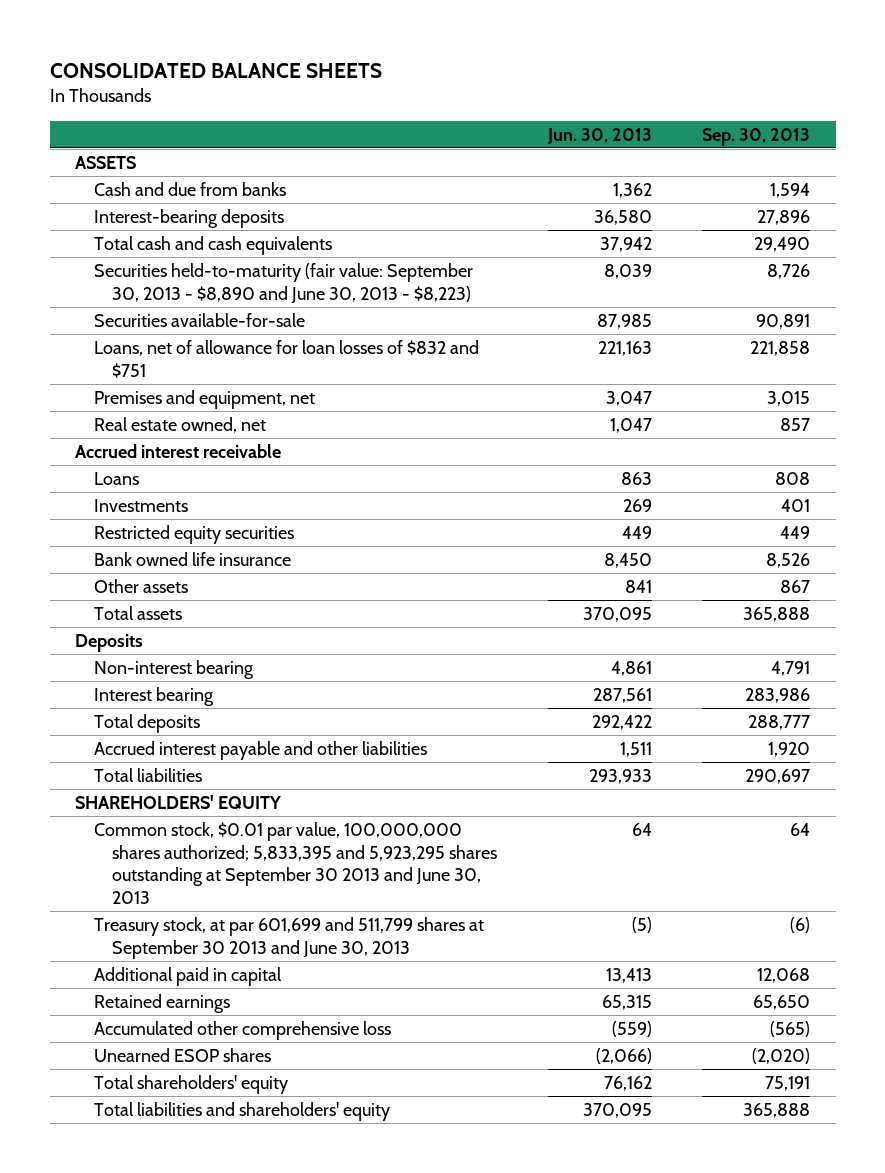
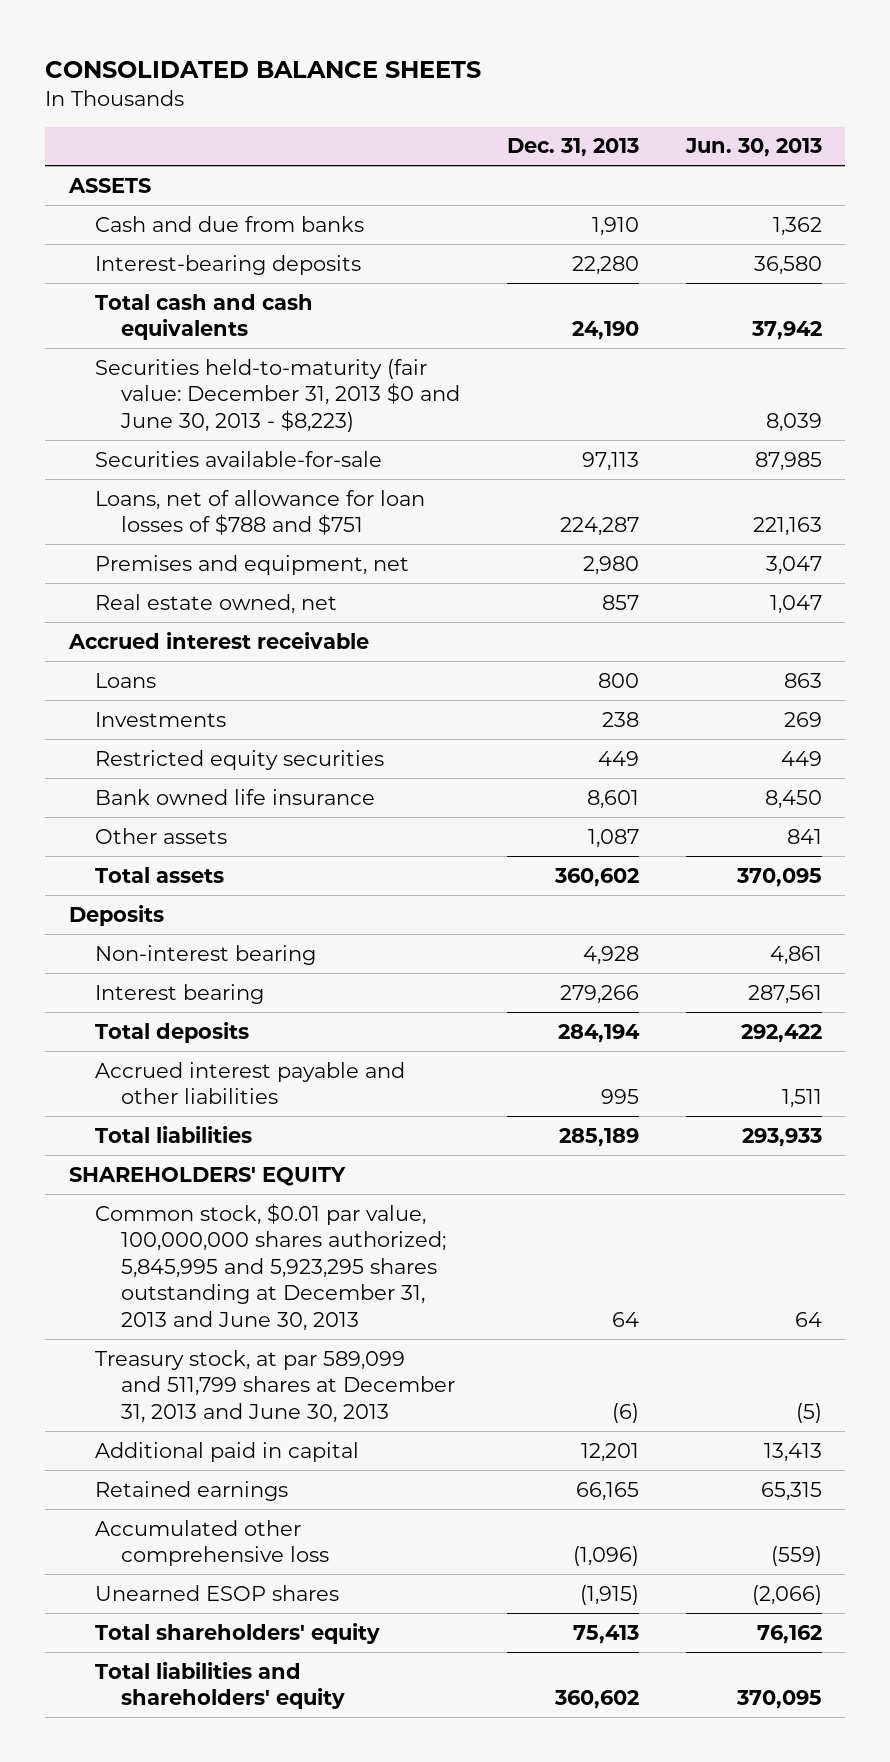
- | Jun. 30, 2013 | Sep. 30, 2013
+ | Dec. 31, 2013 | Jun. 30, 2013
- Securities held-to-maturity (fair value: September 30, 2013 - $8,890 and June 30, 2013 - $8,223) | 8,039 | 8,726
+ Securities held-to-maturity (fair value: December 31, 2013 $0 and June 30, 2013 - $8,223) | | 8,039
- Loans, net of allowance for loan losses of $832 and $751 | 221,163 | 221,858
+ Loans, net of allowance for loan losses of $788 and $751 | 224,287 | 221,163
- Common stock, $0.01 par value, 100,000,000 shares authorized; 5,833,395 and 5,923,295 shares outstanding at September 30 2013 and June 30, 2013 | 64 | 64
- Treasury stock, at par 601,699 and 511,799 shares at September 30 2013 and June 30, 2013 | (5) | (6)
+ Common stock, $0.01 par value, 100,000,000 shares authorized; 5,845,995 and 5,923,295 shares outstanding at December 31, 2013 and June 30, 2013 | 64 | 64
+ Treasury stock, at par 589,099 and 511,799 shares at December 31, 2013 and June 30, 2013 | (6) | (5)

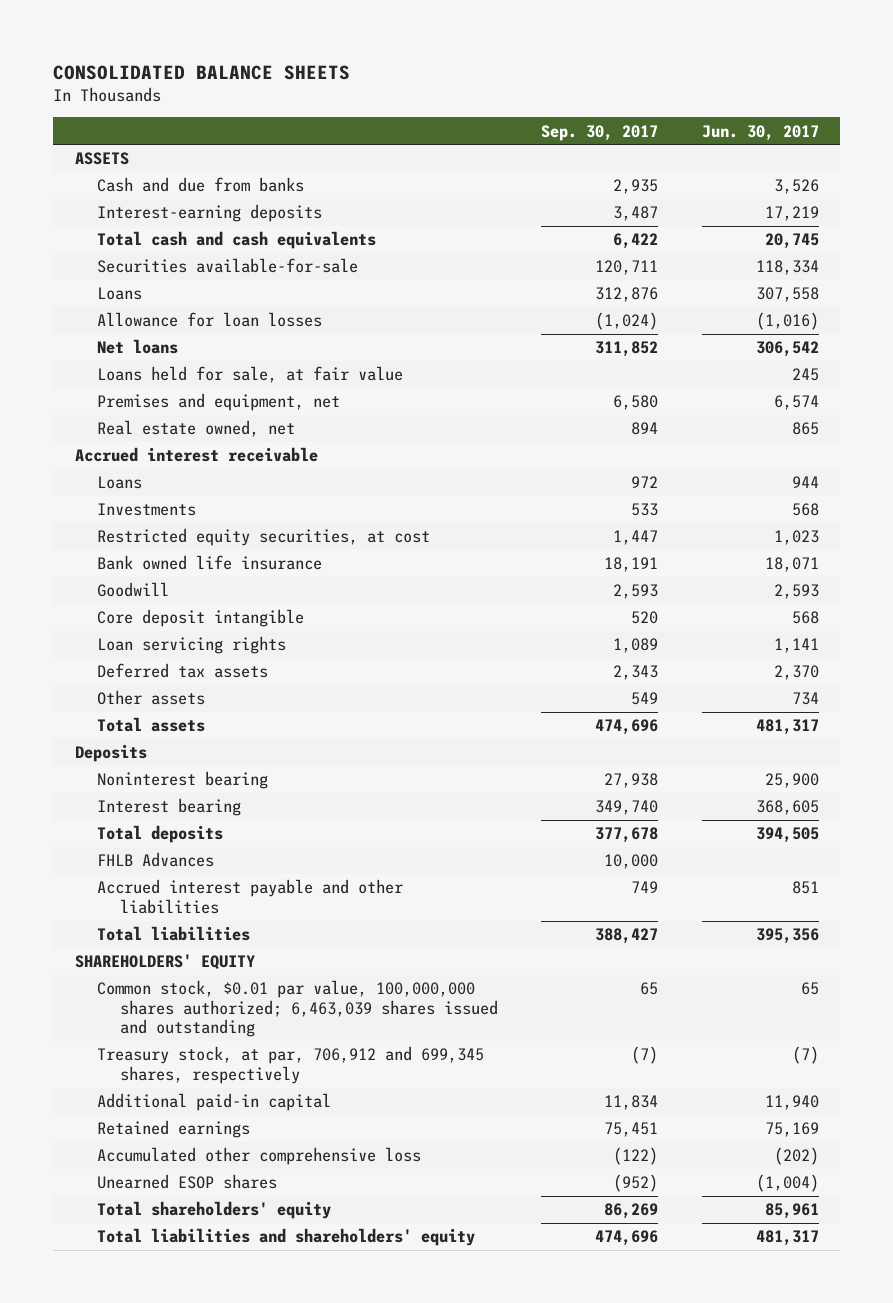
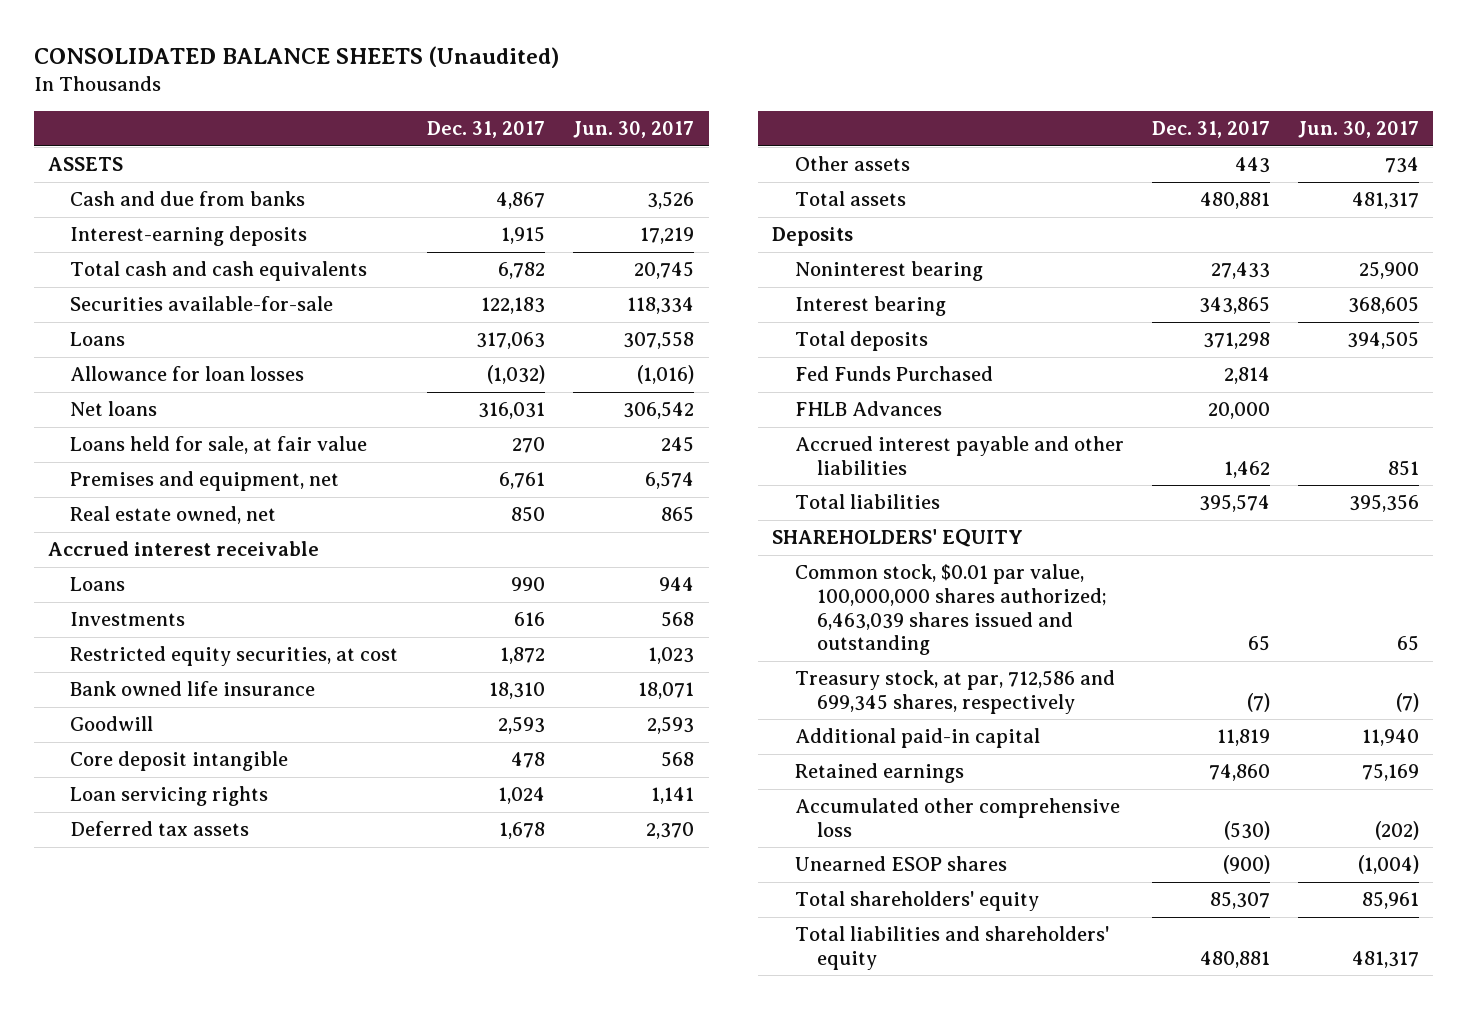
- CONSOLIDATED BALANCE SHEETS
+ CONSOLIDATED BALANCE SHEETS (Unaudited)
- | Sep. 30, 2017 | Jun. 30, 2017
+ | Dec. 31, 2017 | Jun. 30, 2017
+ Fed Funds Purchased | 2,814 |
- Treasury stock, at par, 706,912 and 699,345 shares, respectively | (7) | (7)
+ Treasury stock, at par, 712,586 and 699,345 shares, respectively | (7) | (7)

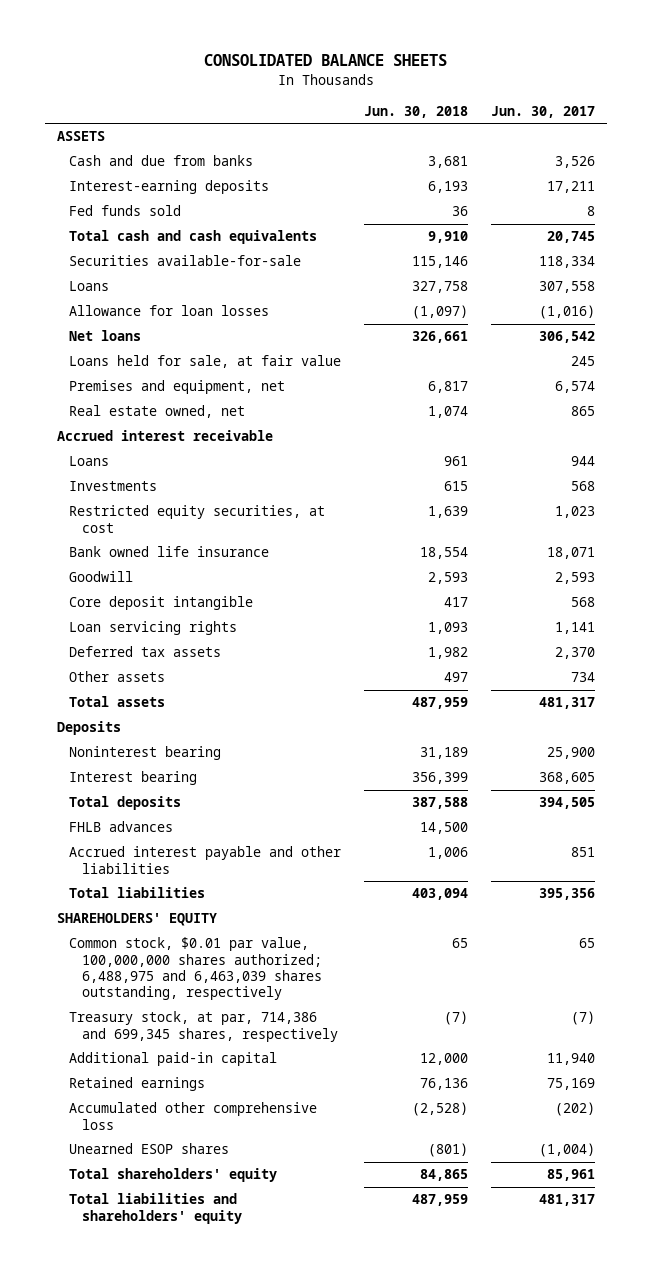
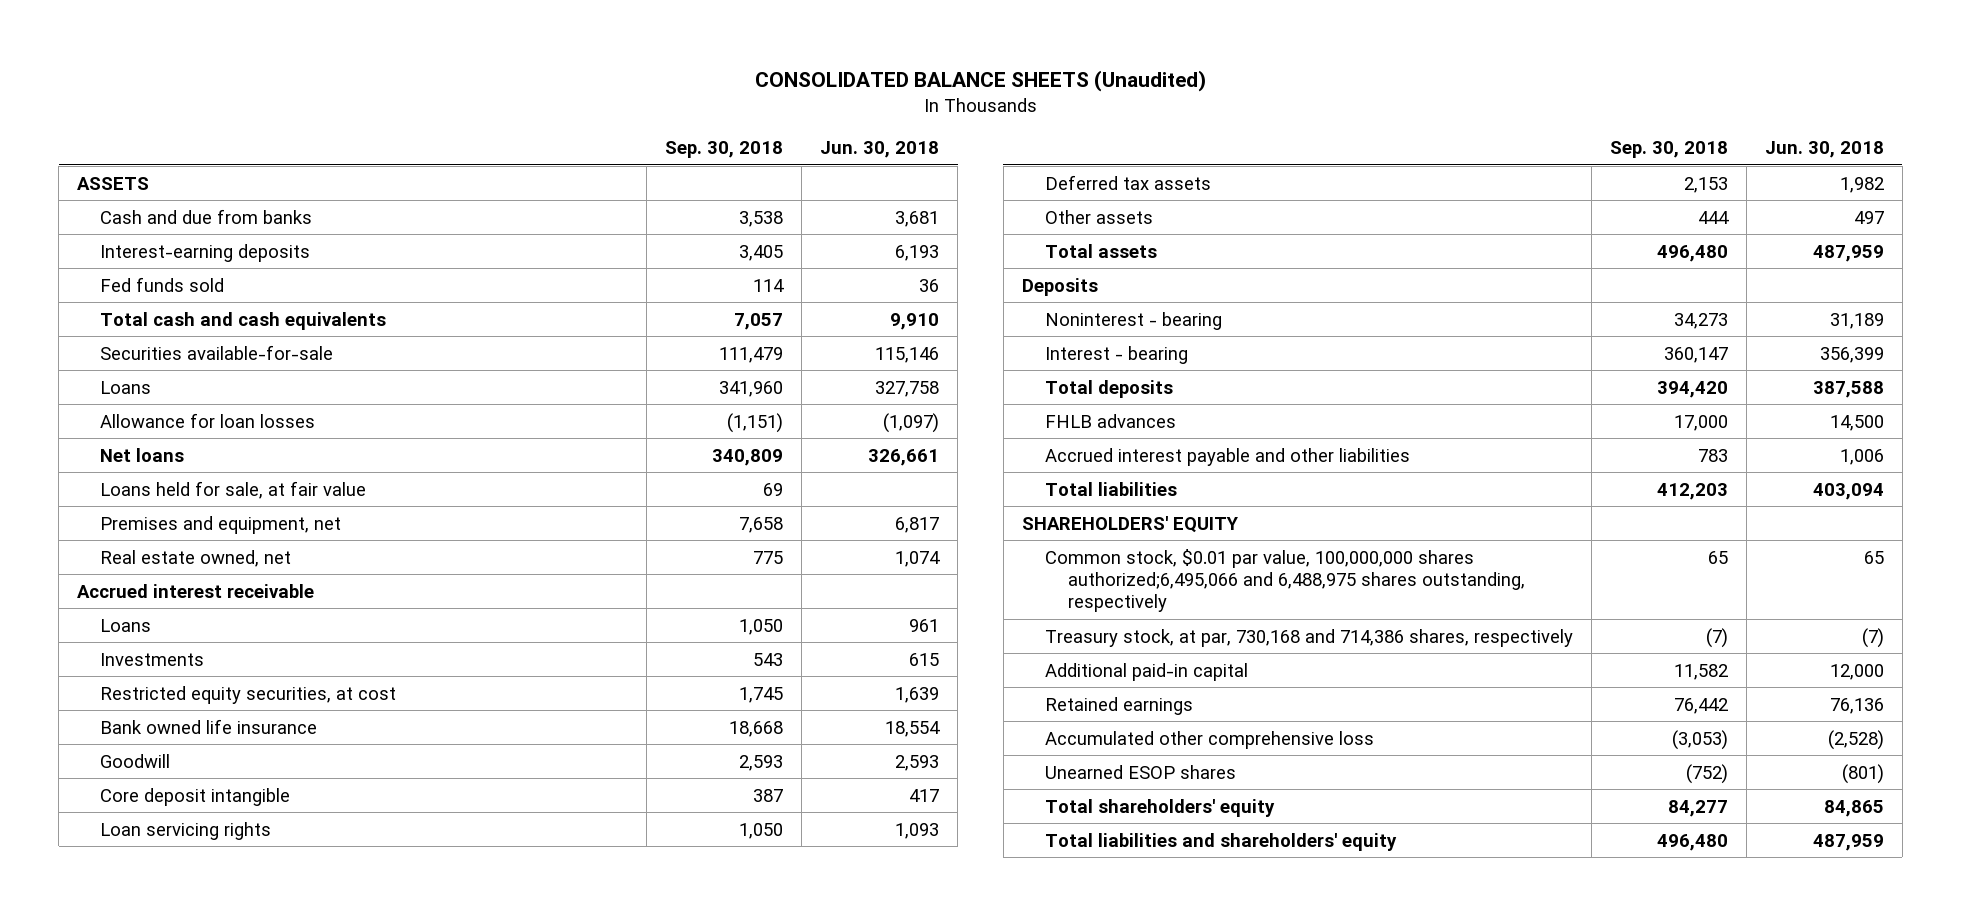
- CONSOLIDATED BALANCE SHEETS
+ CONSOLIDATED BALANCE SHEETS (Unaudited)
- | Jun. 30, 2018 | Jun. 30, 2017
+ | Sep. 30, 2018 | Jun. 30, 2018
- Noninterest bearing | 31,189 | 25,900
- Interest bearing | 356,399 | 368,605
+ Noninterest - bearing | 34,273 | 31,189
+ Interest - bearing | 360,147 | 356,399
- Common stock, $0.01 par value, 100,000,000 shares authorized; 6,488,975 and 6,463,039 shares outstanding, respectively | 65 | 65
- Treasury stock, at par, 714,386 and 699,345 shares, respectively | (7) | (7)
+ Common stock, $0.01 par value, 100,000,000 shares authorized;6,495,066 and 6,488,975 shares outstanding, respectively | 65 | 65
+ Treasury stock, at par, 730,168 and 714,386 shares, respectively | (7) | (7)

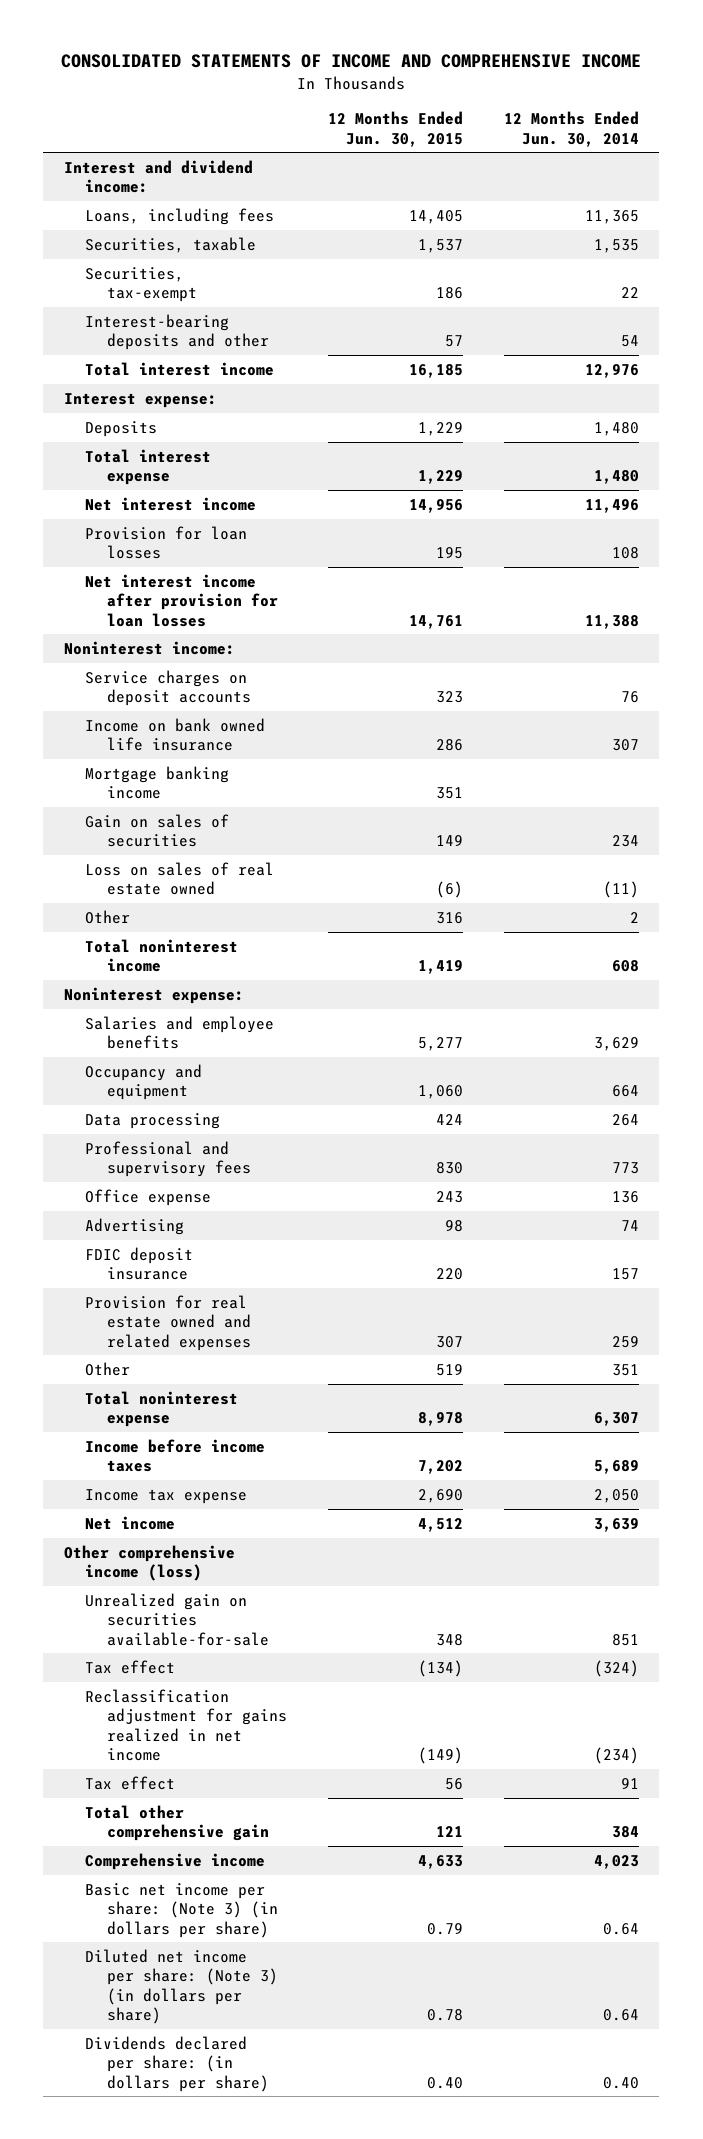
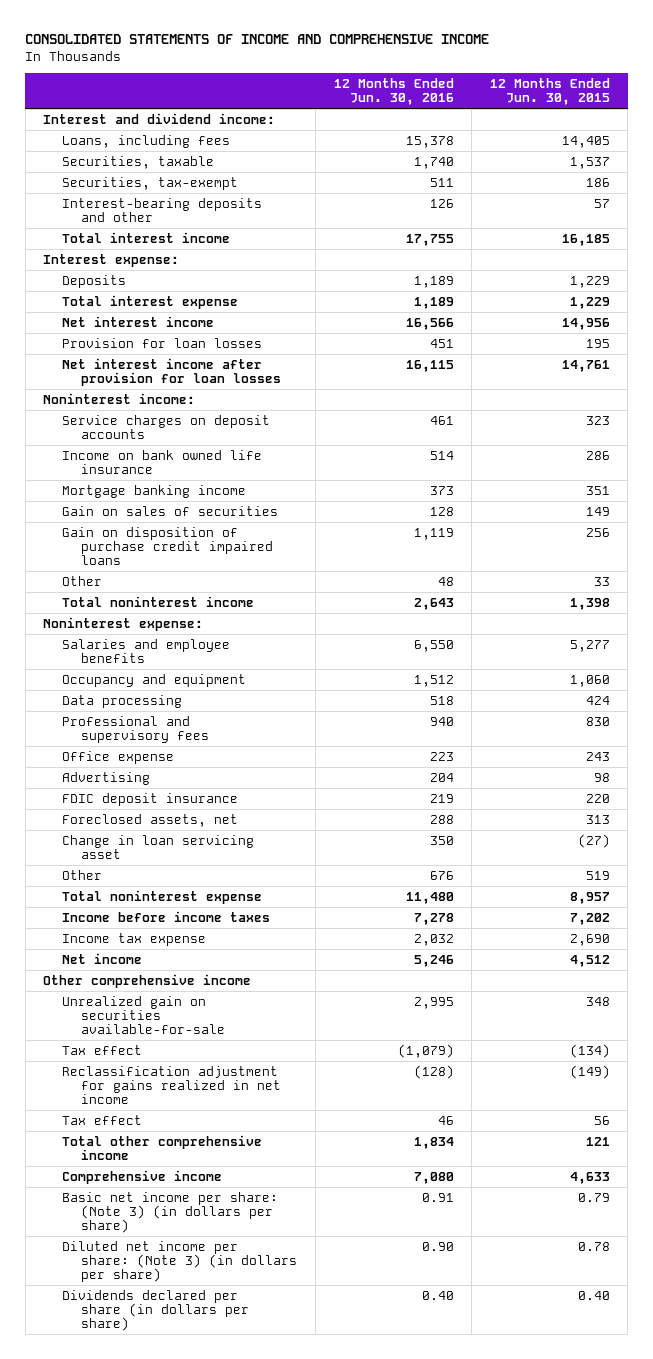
- | 12 Months Ended Jun. 30, 2015 | 12 Months Ended Jun. 30, 2014
+ | 12 Months Ended Jun. 30, 2016 | 12 Months Ended Jun. 30, 2015
- Loss on sales of real estate owned | (6) | (11)
- Other | 316 | 2
- Total noninterest income | 1,419 | 608
+ Gain on disposition of purchase credit impaired loans | 1,119 | 256
+ Other | 48 | 33
+ Total noninterest income | 2,643 | 1,398
- Provision for real estate owned and related expenses | 307 | 259
+ Foreclosed assets, net | 288 | 313
+ Change in loan servicing asset | 350 | (27)
- Total noninterest expense | 8,978 | 6,307
+ Total noninterest expense | 11,480 | 8,957
- Other comprehensive income (loss)
+ Other comprehensive income
- Total other comprehensive gain | 121 | 384
+ Total other comprehensive income | 1,834 | 121
- Dividends declared per share: (in dollars per share) | 0.40 | 0.40
+ Dividends declared per share (in dollars per share) | 0.40 | 0.40

